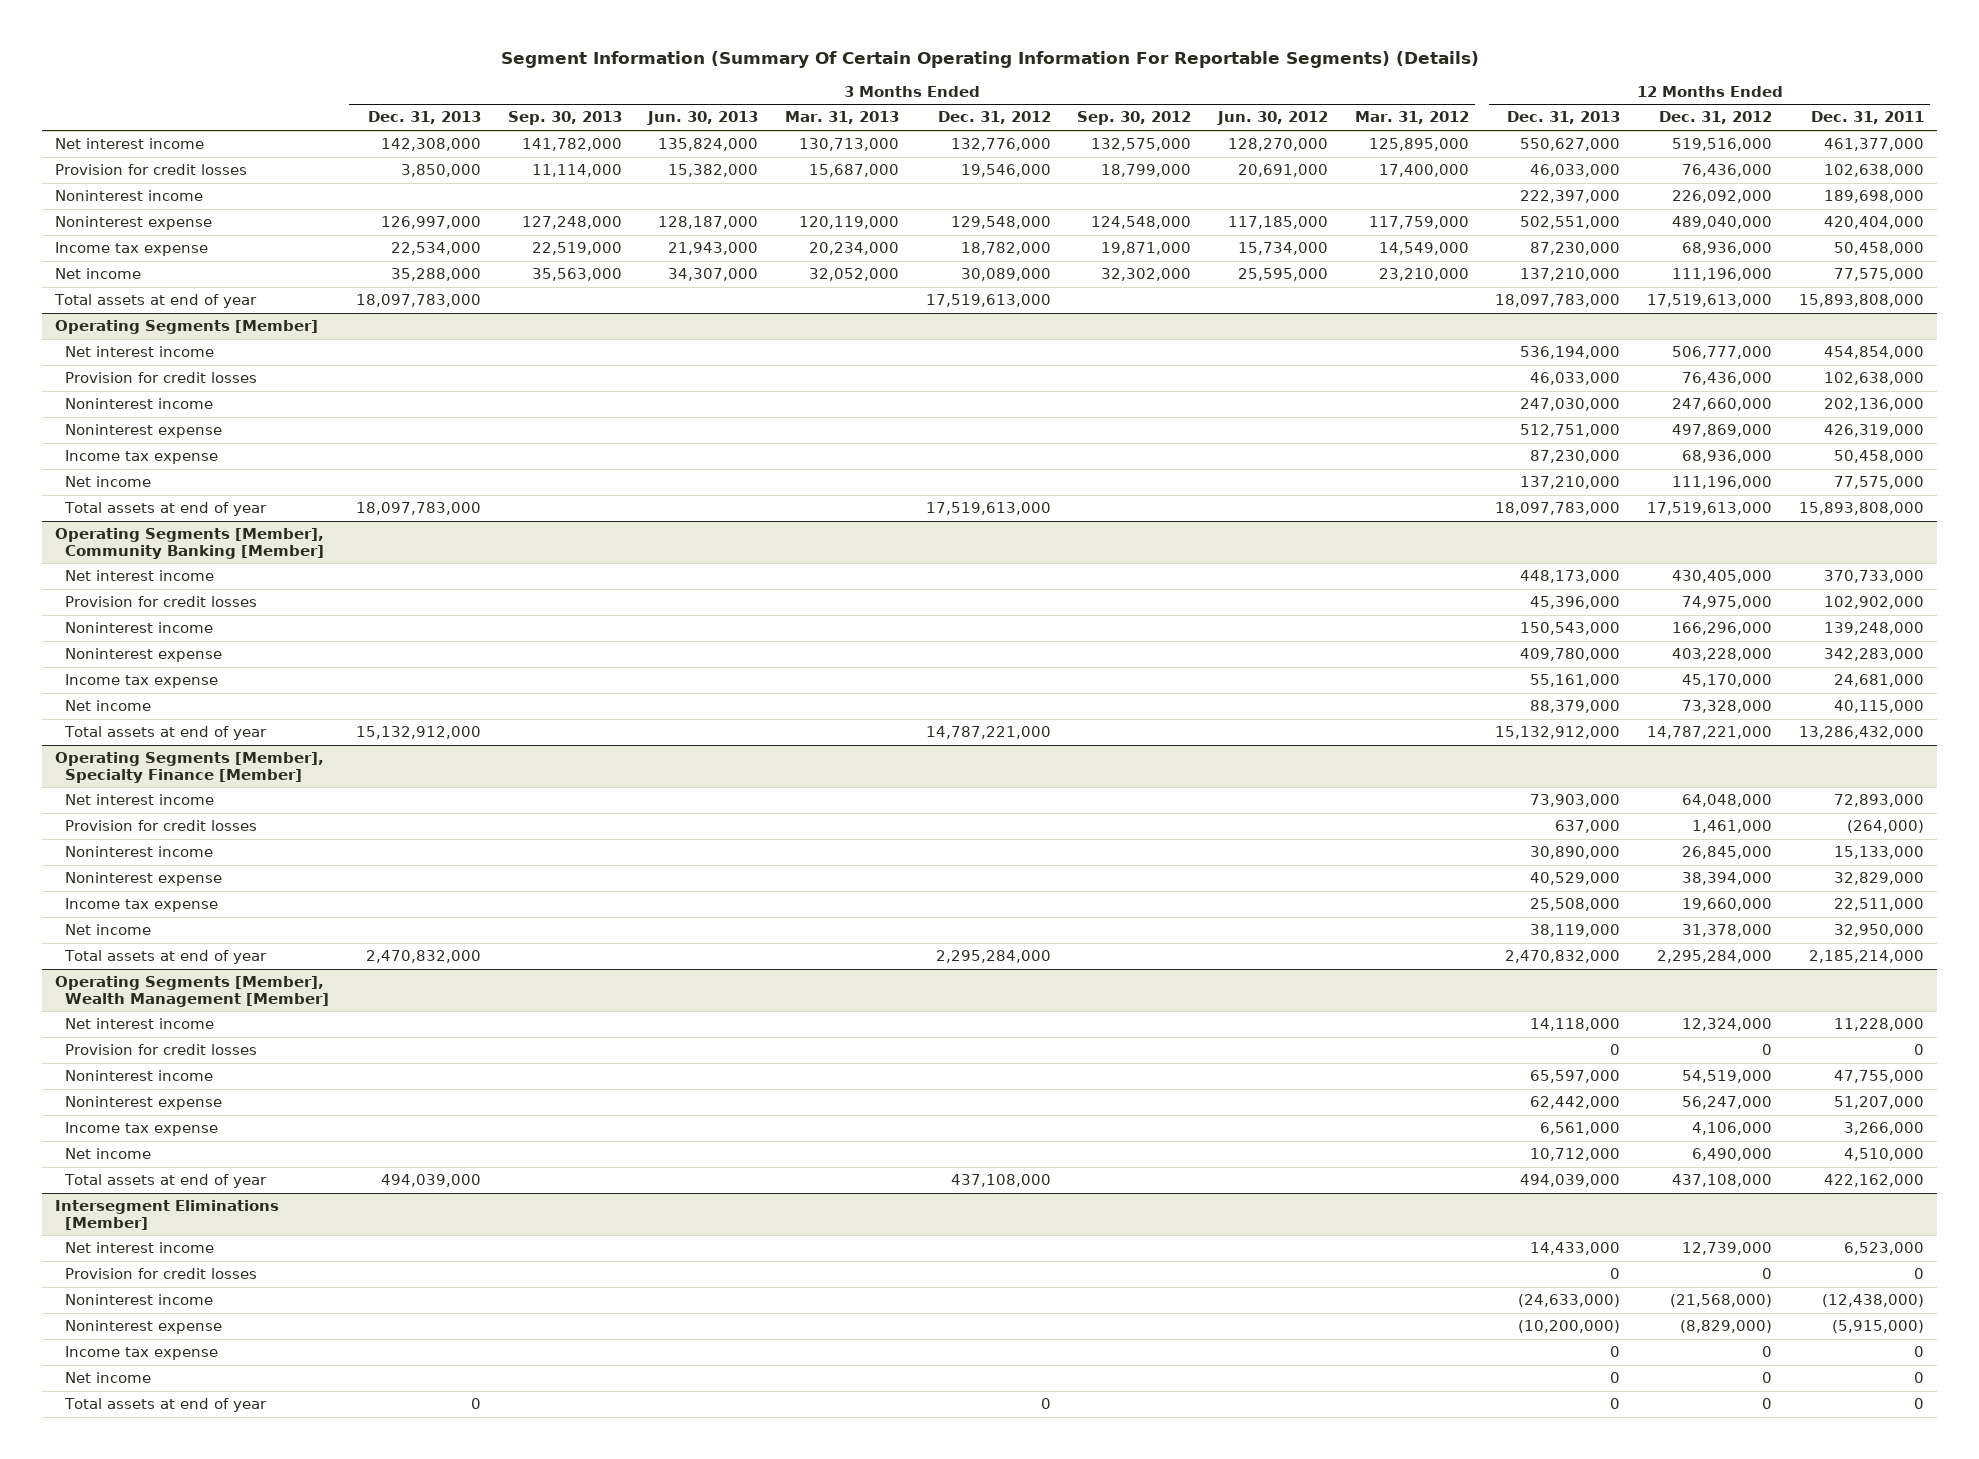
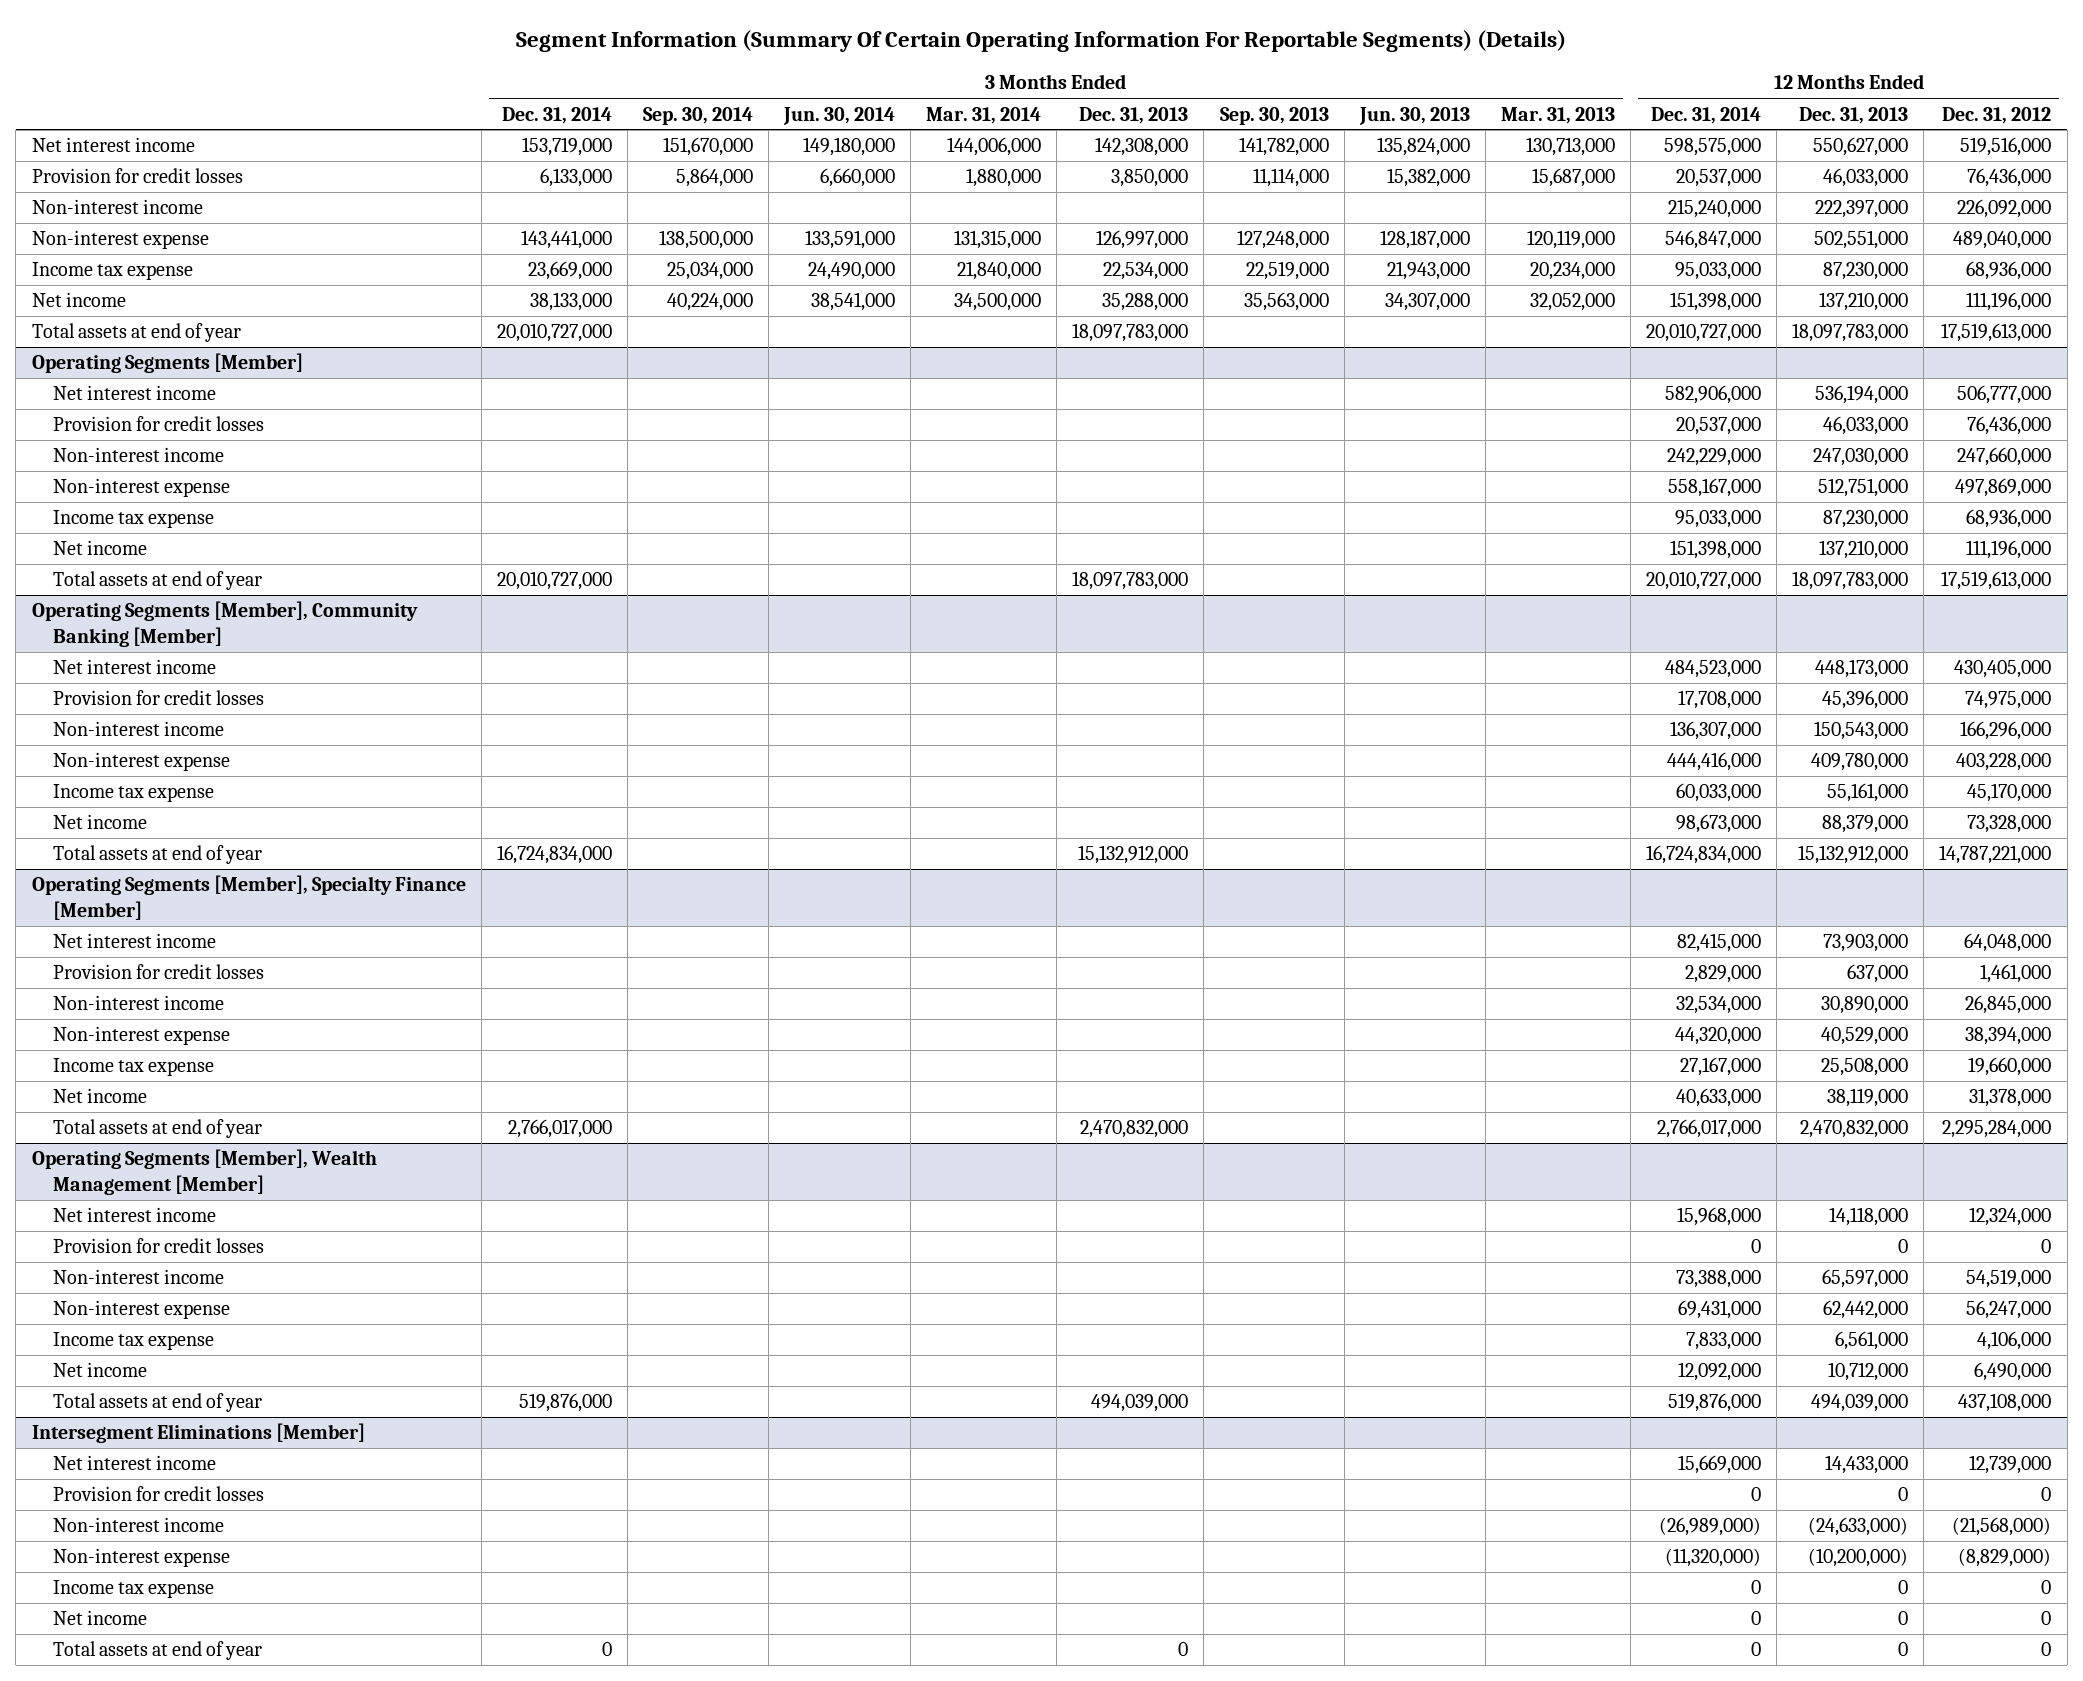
- | 3 Months Ended Dec. 31, 2013 | 3 Months Ended Sep. 30, 2013 | 3 Months Ended Jun. 30, 2013 | 3 Months Ended Mar. 31, 2013 | 3 Months Ended Dec. 31, 2012 | 3 Months Ended Sep. 30, 2012 | 3 Months Ended Jun. 30, 2012 | 3 Months Ended Mar. 31, 2012 | 12 Months Ended Dec. 31, 2013 | 12 Months Ended Dec. 31, 2012 | 12 Months Ended Dec. 31, 2011
+ | 3 Months Ended Dec. 31, 2014 | 3 Months Ended Sep. 30, 2014 | 3 Months Ended Jun. 30, 2014 | 3 Months Ended Mar. 31, 2014 | 3 Months Ended Dec. 31, 2013 | 3 Months Ended Sep. 30, 2013 | 3 Months Ended Jun. 30, 2013 | 3 Months Ended Mar. 31, 2013 | 12 Months Ended Dec. 31, 2014 | 12 Months Ended Dec. 31, 2013 | 12 Months Ended Dec. 31, 2012
- Noninterest income | | | | | | | | | 222,397,000 | 226,092,000 | 189,698,000
- Noninterest expense | 126,997,000 | 127,248,000 | 128,187,000 | 120,119,000 | 129,548,000 | 124,548,000 | 117,185,000 | 117,759,000 | 502,551,000 | 489,040,000 | 420,404,000
+ Non-interest income | | | | | | | | | 215,240,000 | 222,397,000 | 226,092,000
+ Non-interest expense | 143,441,000 | 138,500,000 | 133,591,000 | 131,315,000 | 126,997,000 | 127,248,000 | 128,187,000 | 120,119,000 | 546,847,000 | 502,551,000 | 489,040,000
@ Operating Segments [Member]
- Noninterest income | | | | | | | | | 247,030,000 | 247,660,000 | 202,136,000
- Noninterest expense | | | | | | | | | 512,751,000 | 497,869,000 | 426,319,000
+ Non-interest income | | | | | | | | | 242,229,000 | 247,030,000 | 247,660,000
+ Non-interest expense | | | | | | | | | 558,167,000 | 512,751,000 | 497,869,000
@ Operating Segments [Member], Community Banking [Member]
- Noninterest income | | | | | | | | | 150,543,000 | 166,296,000 | 139,248,000
- Noninterest expense | | | | | | | | | 409,780,000 | 403,228,000 | 342,283,000
+ Non-interest income | | | | | | | | | 136,307,000 | 150,543,000 | 166,296,000
+ Non-interest expense | | | | | | | | | 444,416,000 | 409,780,000 | 403,228,000
@ Operating Segments [Member], Specialty Finance [Member]
- Noninterest income | | | | | | | | | 30,890,000 | 26,845,000 | 15,133,000
- Noninterest expense | | | | | | | | | 40,529,000 | 38,394,000 | 32,829,000
+ Non-interest income | | | | | | | | | 32,534,000 | 30,890,000 | 26,845,000
+ Non-interest expense | | | | | | | | | 44,320,000 | 40,529,000 | 38,394,000
@ Operating Segments [Member], Wealth Management [Member]
- Noninterest income | | | | | | | | | 65,597,000 | 54,519,000 | 47,755,000
- Noninterest expense | | | | | | | | | 62,442,000 | 56,247,000 | 51,207,000
+ Non-interest income | | | | | | | | | 73,388,000 | 65,597,000 | 54,519,000
+ Non-interest expense | | | | | | | | | 69,431,000 | 62,442,000 | 56,247,000
@ Intersegment Eliminations [Member]
- Noninterest income | | | | | | | | | (24,633,000) | (21,568,000) | (12,438,000)
- Noninterest expense | | | | | | | | | (10,200,000) | (8,829,000) | (5,915,000)
+ Non-interest income | | | | | | | | | (26,989,000) | (24,633,000) | (21,568,000)
+ Non-interest expense | | | | | | | | | (11,320,000) | (10,200,000) | (8,829,000)

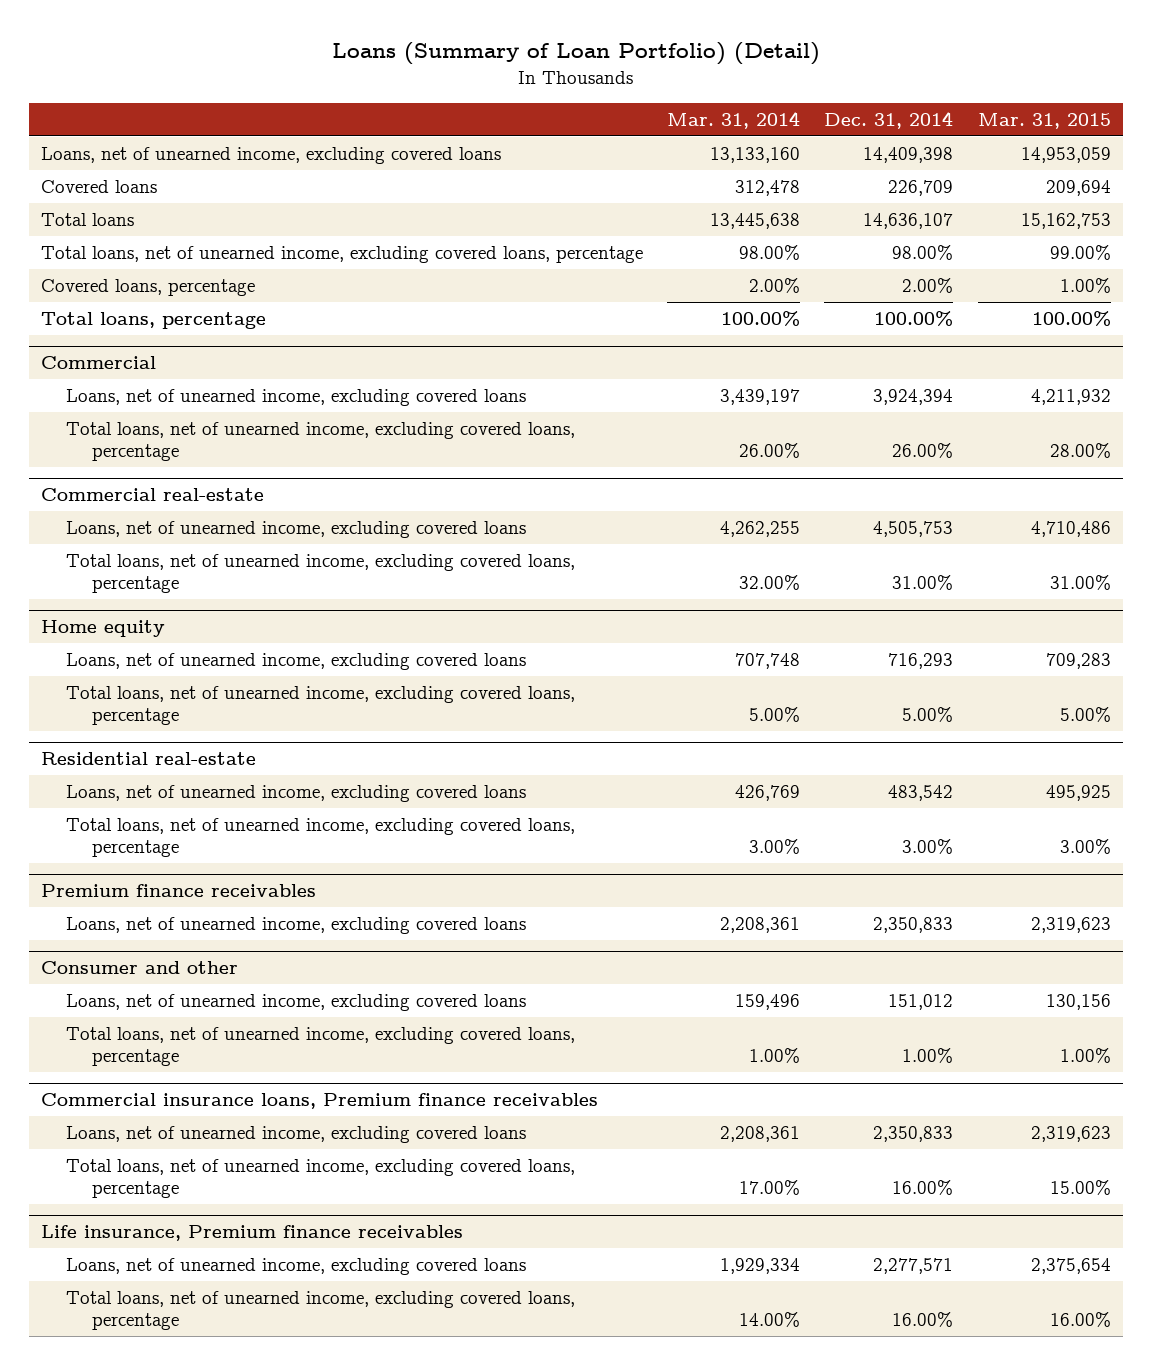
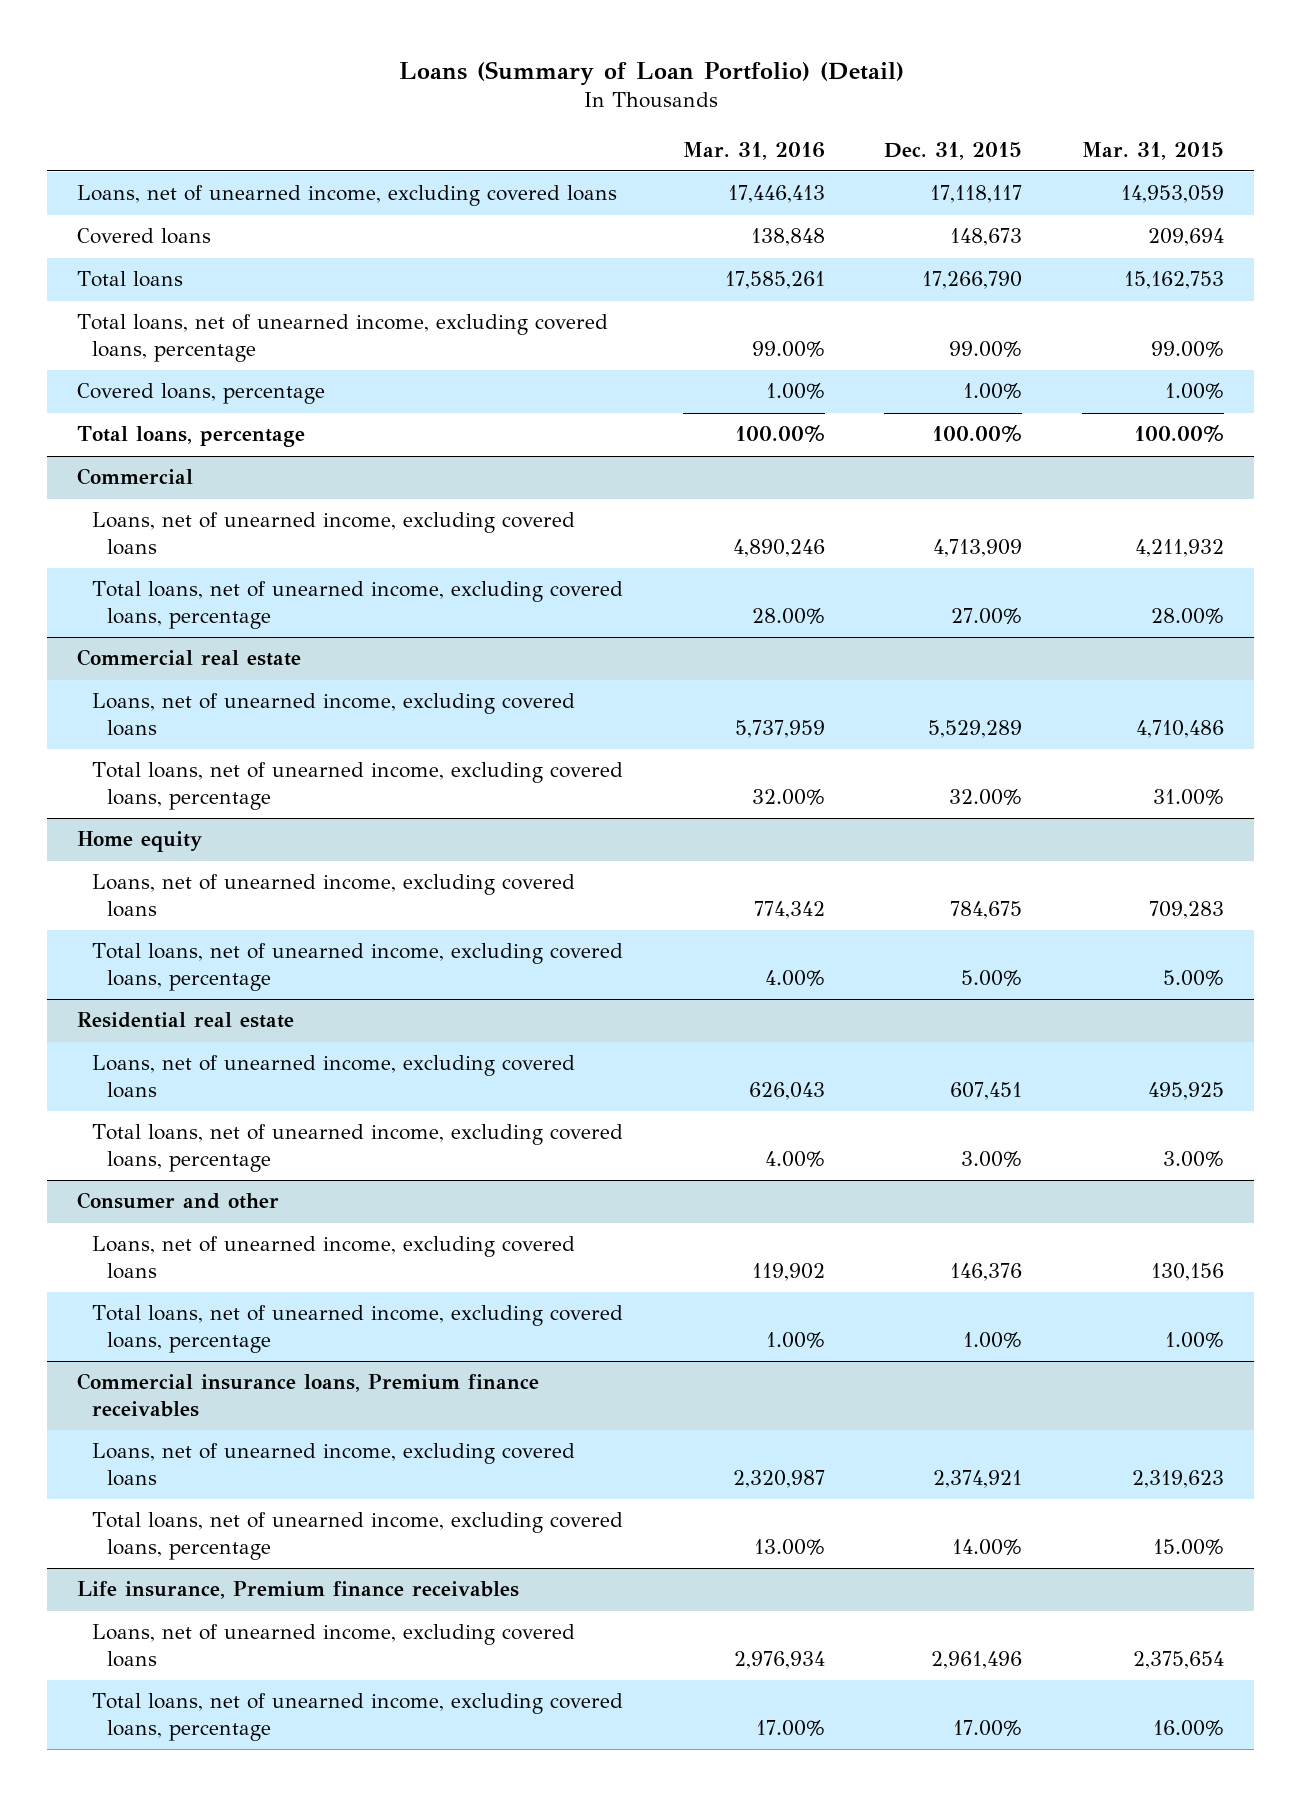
- | Mar. 31, 2014 | Dec. 31, 2014 | Mar. 31, 2015
+ | Mar. 31, 2016 | Dec. 31, 2015 | Mar. 31, 2015
- Commercial real-estate
+ Commercial real estate
- Residential real-estate
+ Residential real estate
- Premium finance receivables
- Loans, net of unearned income, excluding covered loans | 2,208,361 | 2,350,833 | 2,319,623

